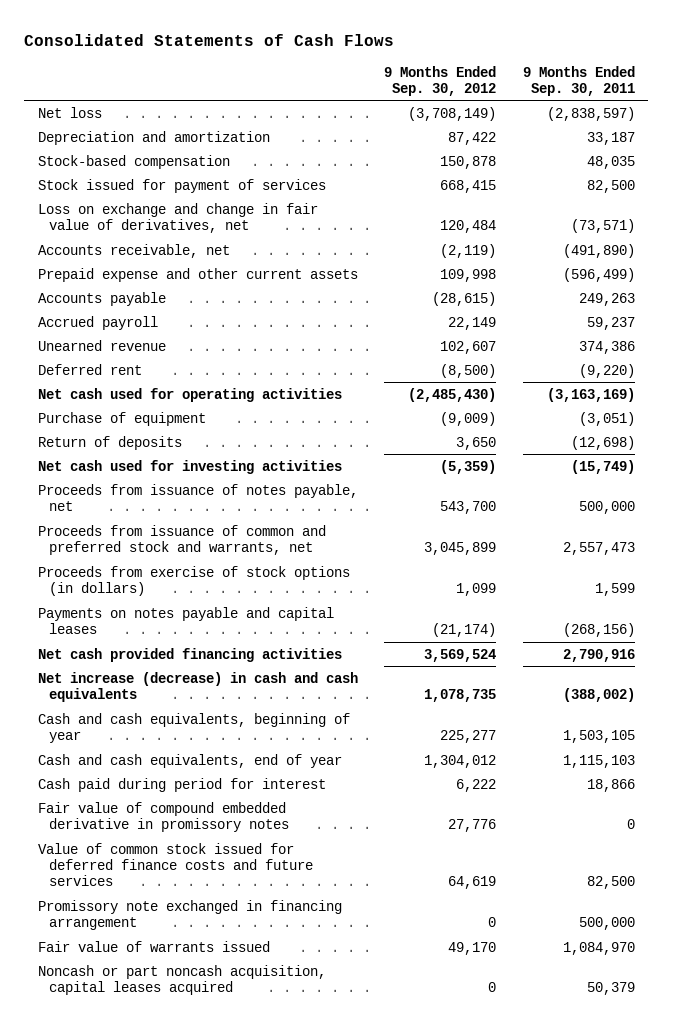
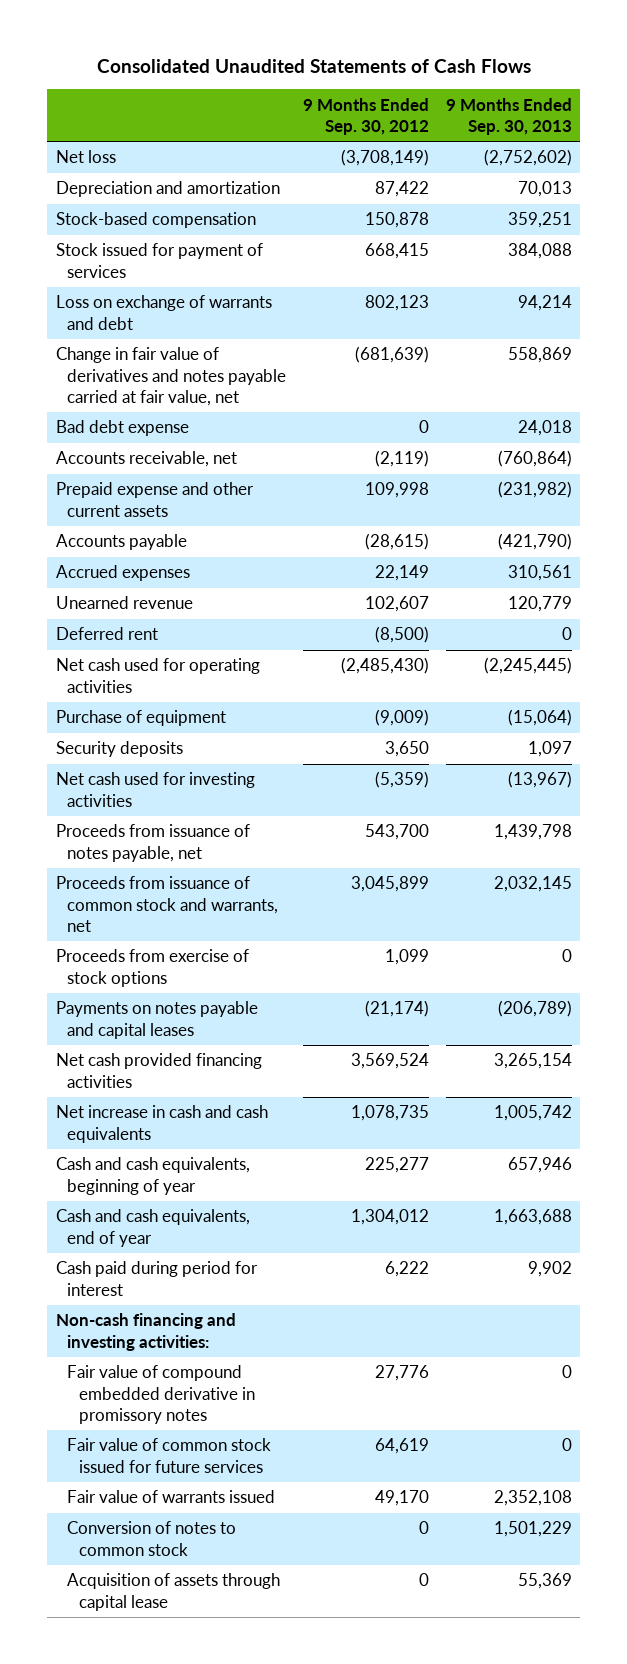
- Consolidated Statements of Cash Flows
+ Consolidated Unaudited Statements of Cash Flows
- | 9 Months Ended Sep. 30, 2012 | 9 Months Ended Sep. 30, 2011
+ | 9 Months Ended Sep. 30, 2012 | 9 Months Ended Sep. 30, 2013
- Loss on exchange and change in fair value of derivatives, net | 120,484 | (73,571)
+ Loss on exchange of warrants and debt | 802,123 | 94,214
+ Change in fair value of derivatives and notes payable carried at fair value, net | (681,639) | 558,869
+ Bad debt expense | 0 | 24,018
- Accrued payroll | 22,149 | 59,237
+ Accrued expenses | 22,149 | 310,561
- Return of deposits | 3,650 | (12,698)
+ Security deposits | 3,650 | 1,097
- Proceeds from issuance of common and preferred stock and warrants, net | 3,045,899 | 2,557,473
- Proceeds from exercise of stock options (in dollars) | 1,099 | 1,599
+ Proceeds from issuance of common stock and warrants, net | 3,045,899 | 2,032,145
+ Proceeds from exercise of stock options | 1,099 | 0
- Net increase (decrease) in cash and cash equivalents | 1,078,735 | (388,002)
+ Net increase in cash and cash equivalents | 1,078,735 | 1,005,742
+ Non-cash financing and investing activities:
- Value of common stock issued for deferred finance costs and future services | 64,619 | 82,500
- Promissory note exchanged in financing arrangement | 0 | 500,000
+ Fair value of common stock issued for future services | 64,619 | 0
- Noncash or part noncash acquisition, capital leases acquired | 0 | 50,379
+ Conversion of notes to common stock | 0 | 1,501,229
+ Acquisition of assets through capital lease | 0 | 55,369

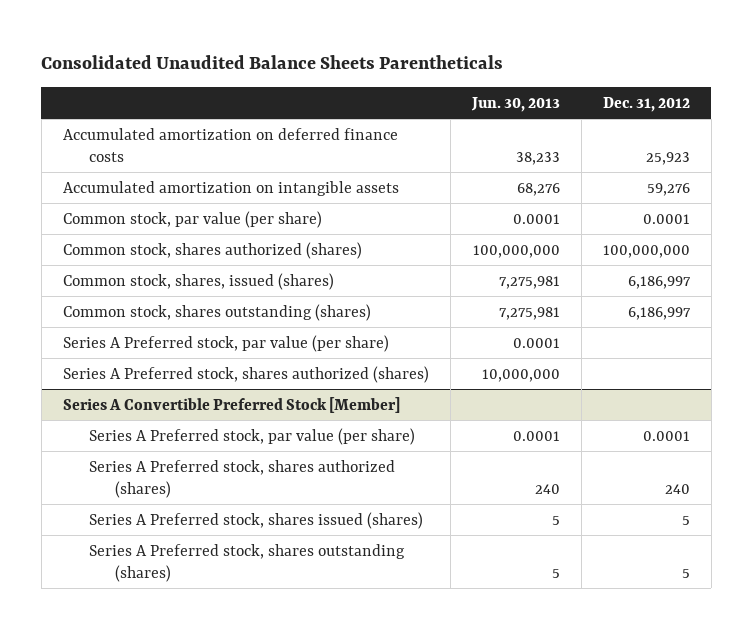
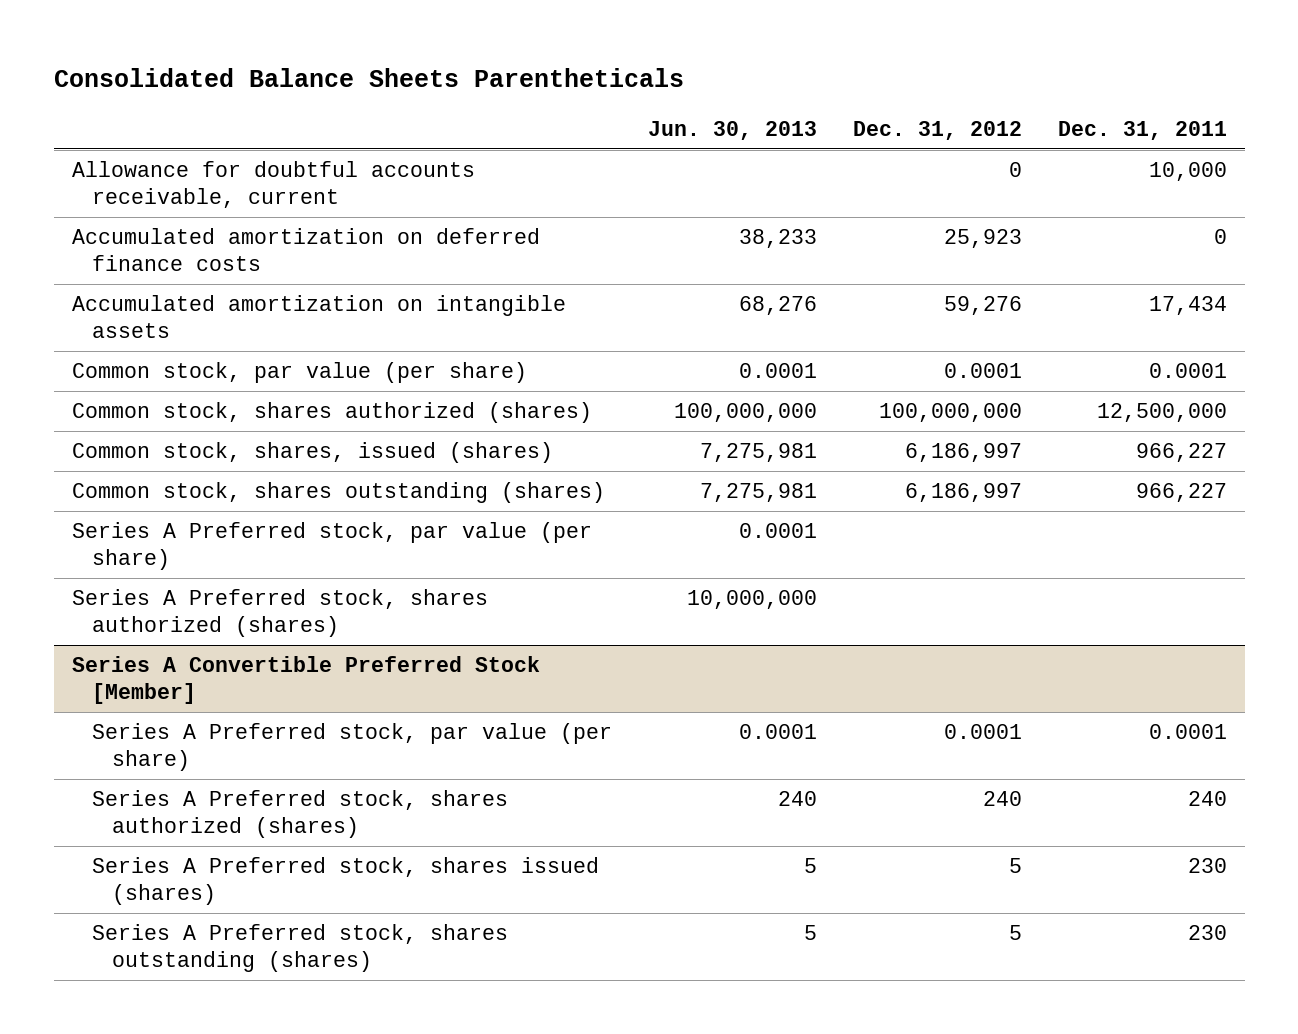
- Consolidated Unaudited Balance Sheets Parentheticals
+ Consolidated Balance Sheets Parentheticals
- | Jun. 30, 2013 | Dec. 31, 2012
+ | Jun. 30, 2013 | Dec. 31, 2012 | Dec. 31, 2011
+ Allowance for doubtful accounts receivable, current | | 0 | 10,000

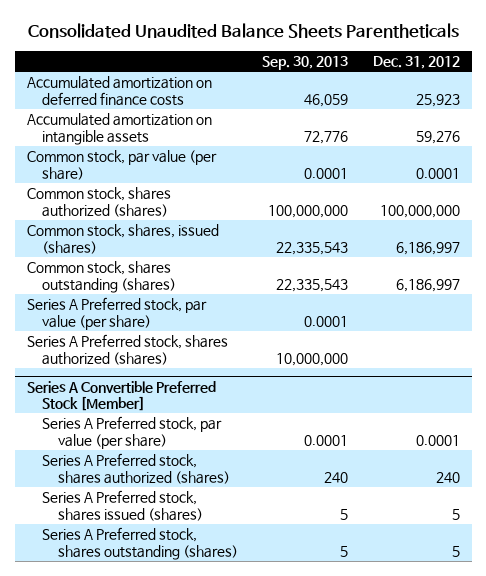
- Consolidated Balance Sheets Parentheticals
+ Consolidated Unaudited Balance Sheets Parentheticals
- | Jun. 30, 2013 | Dec. 31, 2012 | Dec. 31, 2011
+ | Sep. 30, 2013 | Dec. 31, 2012
- Allowance for doubtful accounts receivable, current | | 0 | 10,000

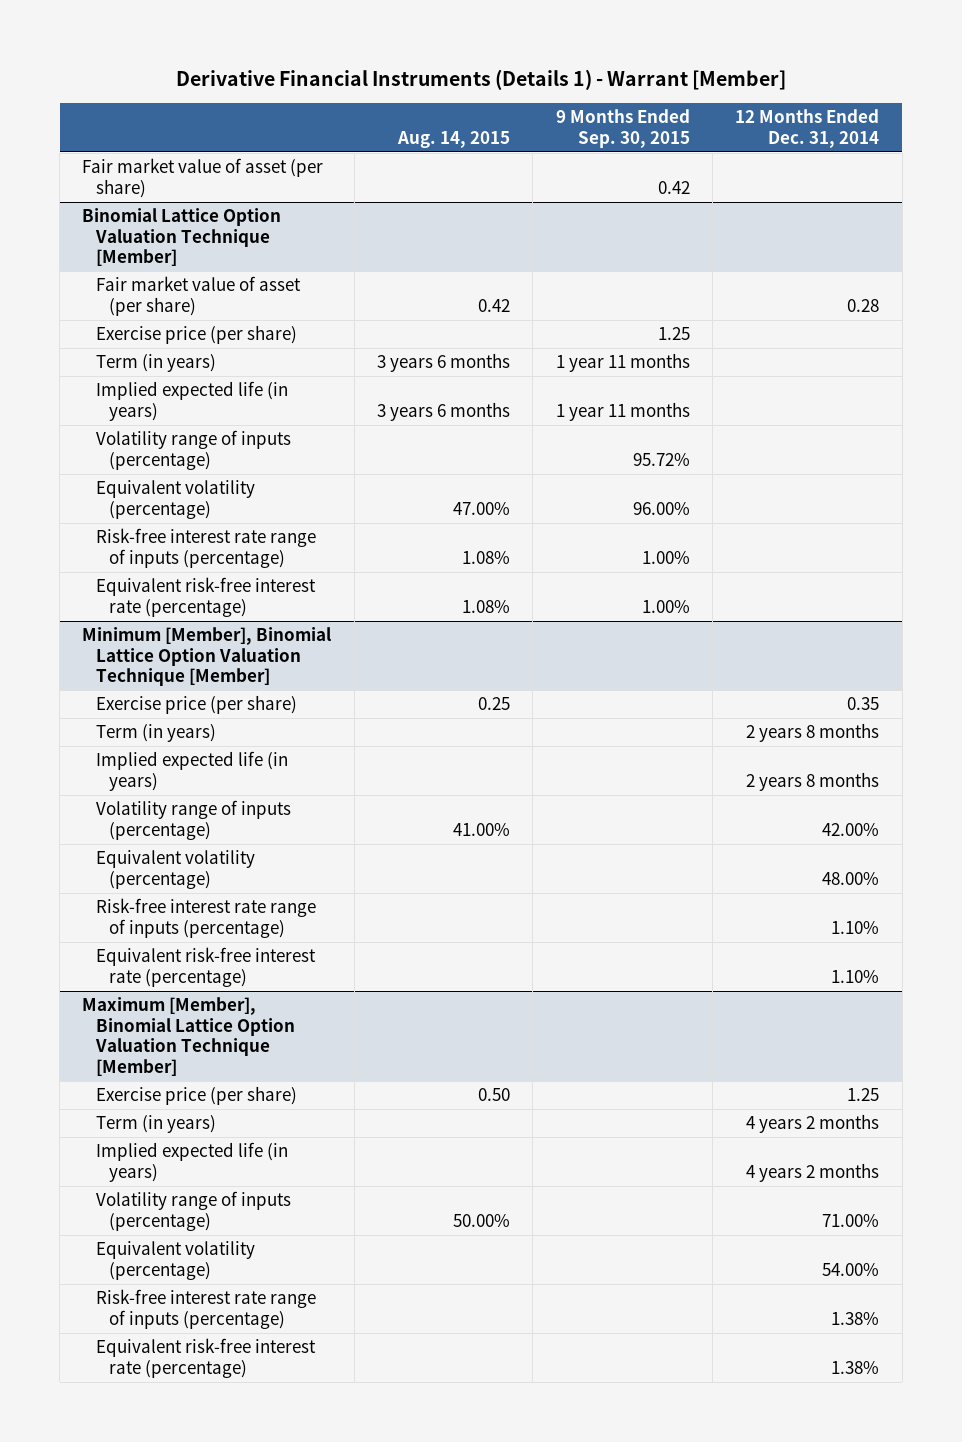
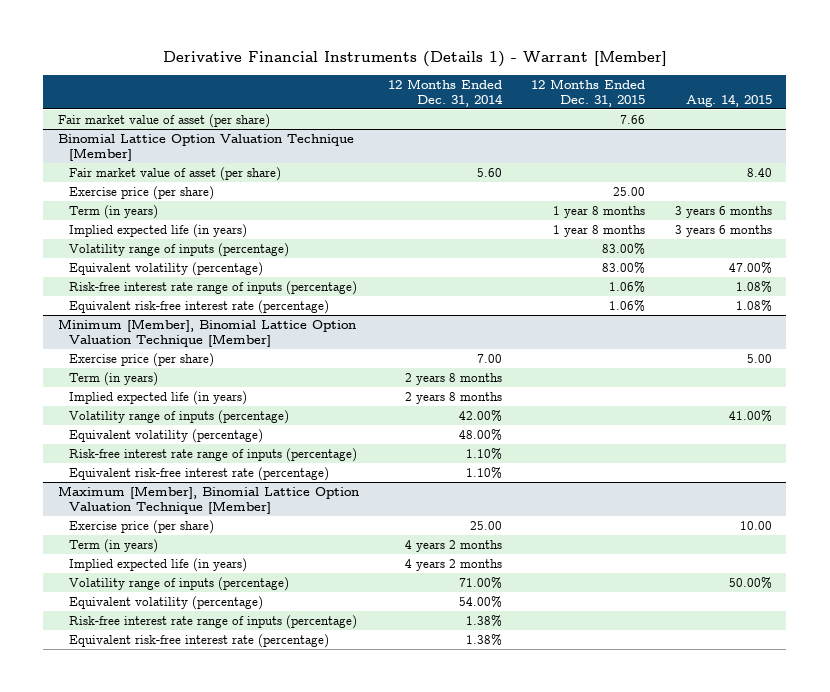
- | Aug. 14, 2015 | 9 Months Ended Sep. 30, 2015 | 12 Months Ended Dec. 31, 2014
+ | 12 Months Ended Dec. 31, 2014 | 12 Months Ended Dec. 31, 2015 | Aug. 14, 2015
@ Binomial Lattice Option Valuation Technique [Member]
- Fair market value of asset (per share) | 0.42 | | 0.28
+ Fair market value of asset (per share) | 5.60 | | 8.40
@ Minimum [Member], Binomial Lattice Option Valuation Technique [Member]
- Exercise price (per share) | 0.25 | | 0.35
+ Exercise price (per share) | 7.00 | | 5.00
@ Maximum [Member], Binomial Lattice Option Valuation Technique [Member]
- Exercise price (per share) | 0.50 | | 1.25
+ Exercise price (per share) | 25.00 | | 10.00

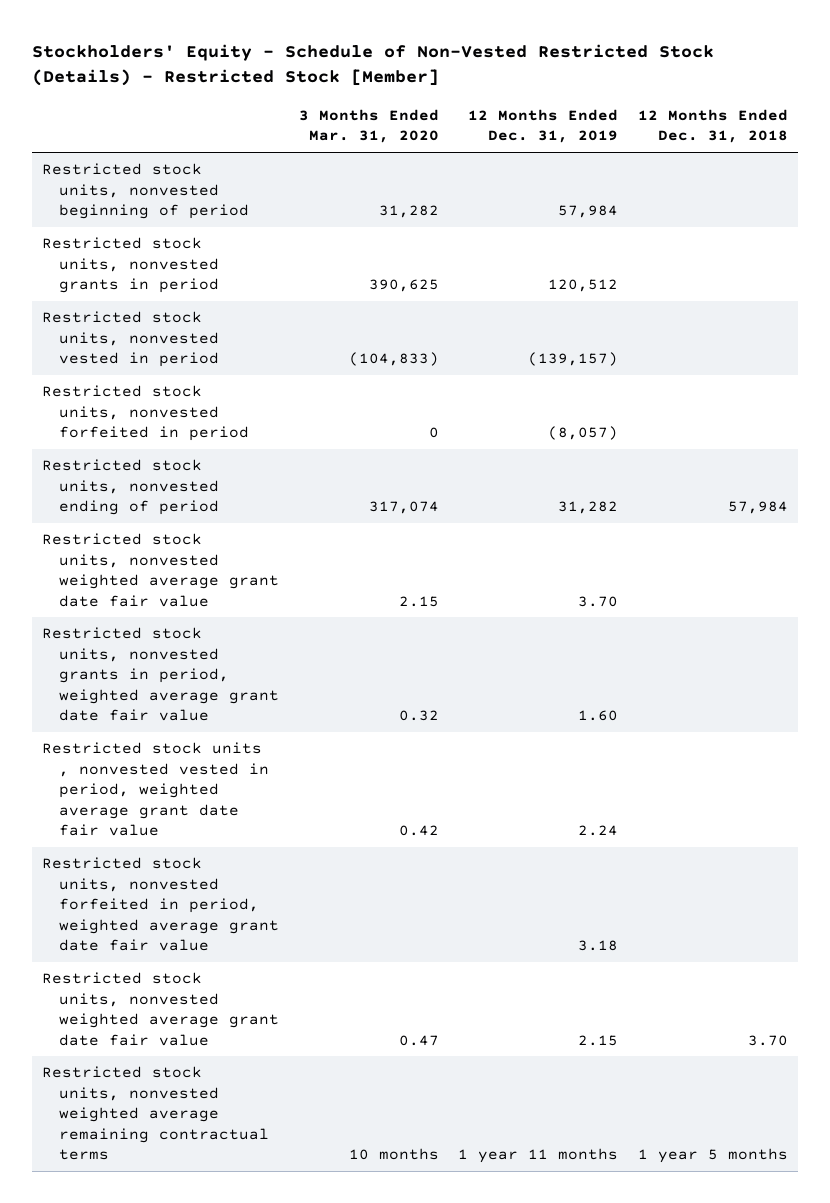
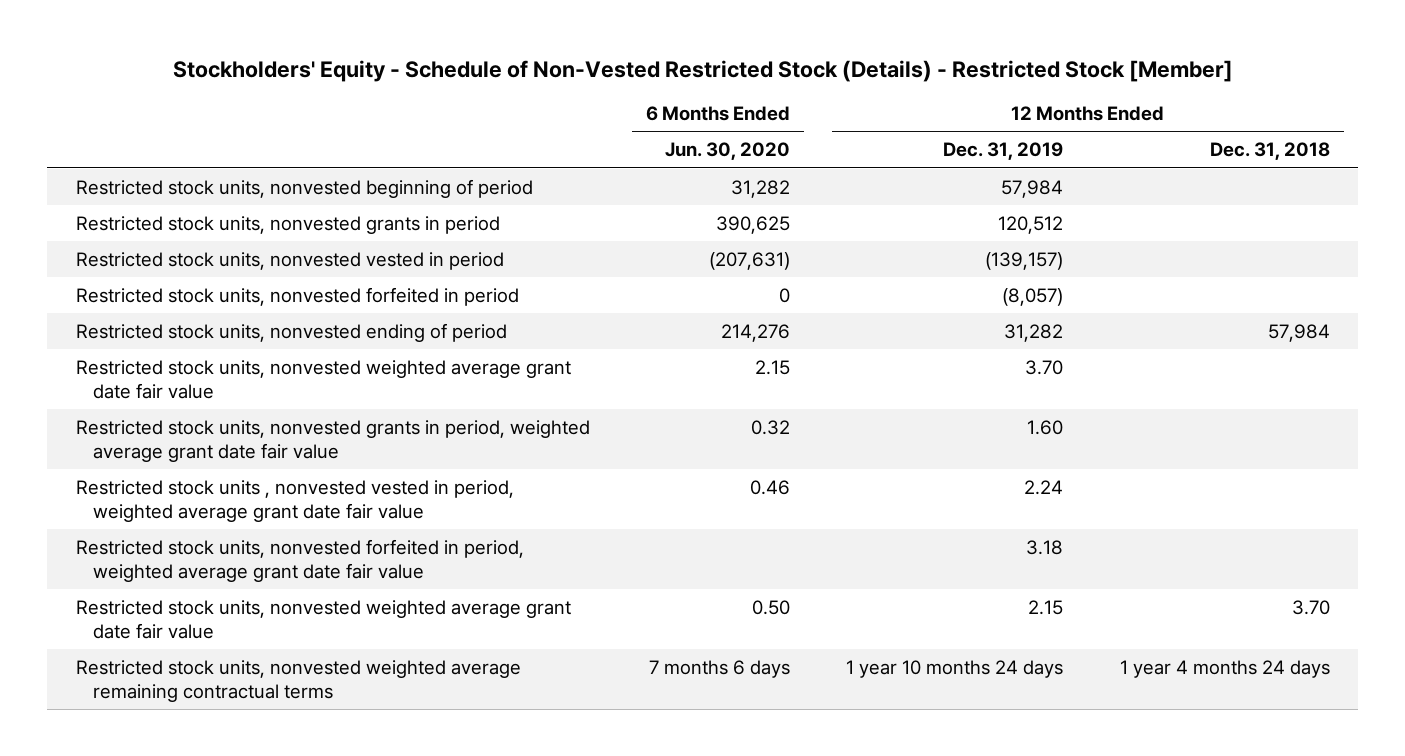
- | 3 Months Ended Mar. 31, 2020 | 12 Months Ended Dec. 31, 2019 | 12 Months Ended Dec. 31, 2018
+ | 6 Months Ended Jun. 30, 2020 | 12 Months Ended Dec. 31, 2019 | 12 Months Ended Dec. 31, 2018
- Restricted stock units, nonvested weighted average remaining contractual terms | 10 months | 1 year 11 months | 1 year 5 months
+ Restricted stock units, nonvested weighted average remaining contractual terms | 7 months 6 days | 1 year 10 months 24 days | 1 year 4 months 24 days

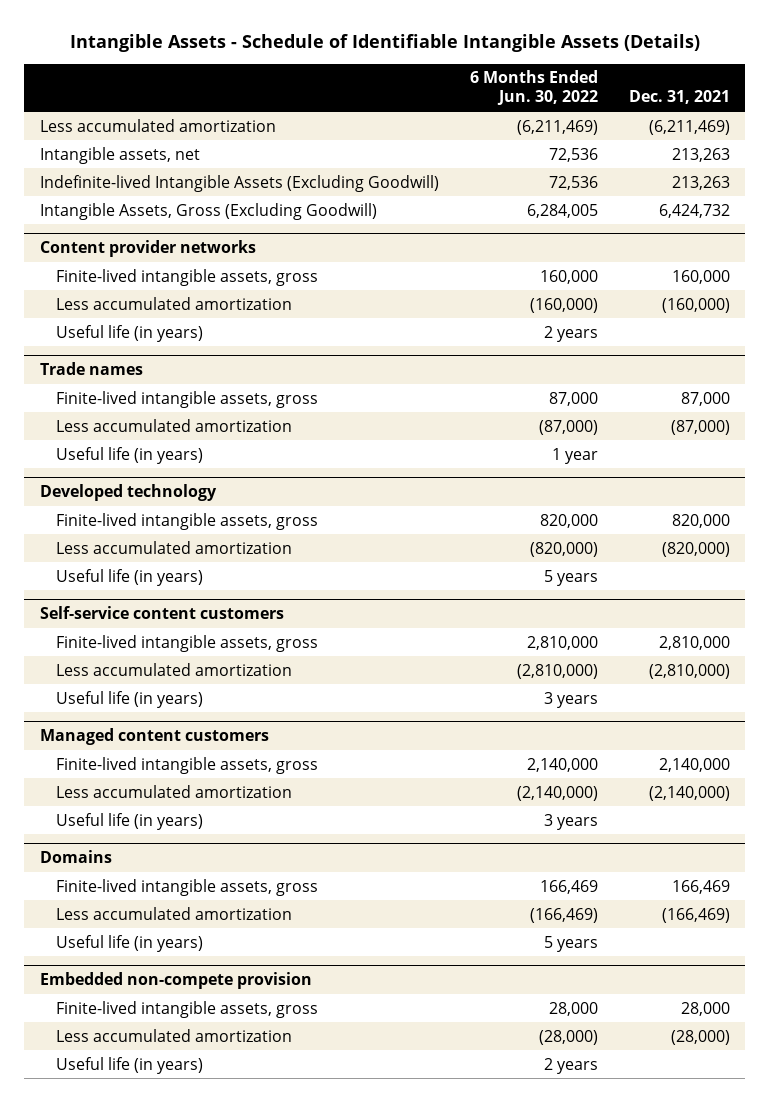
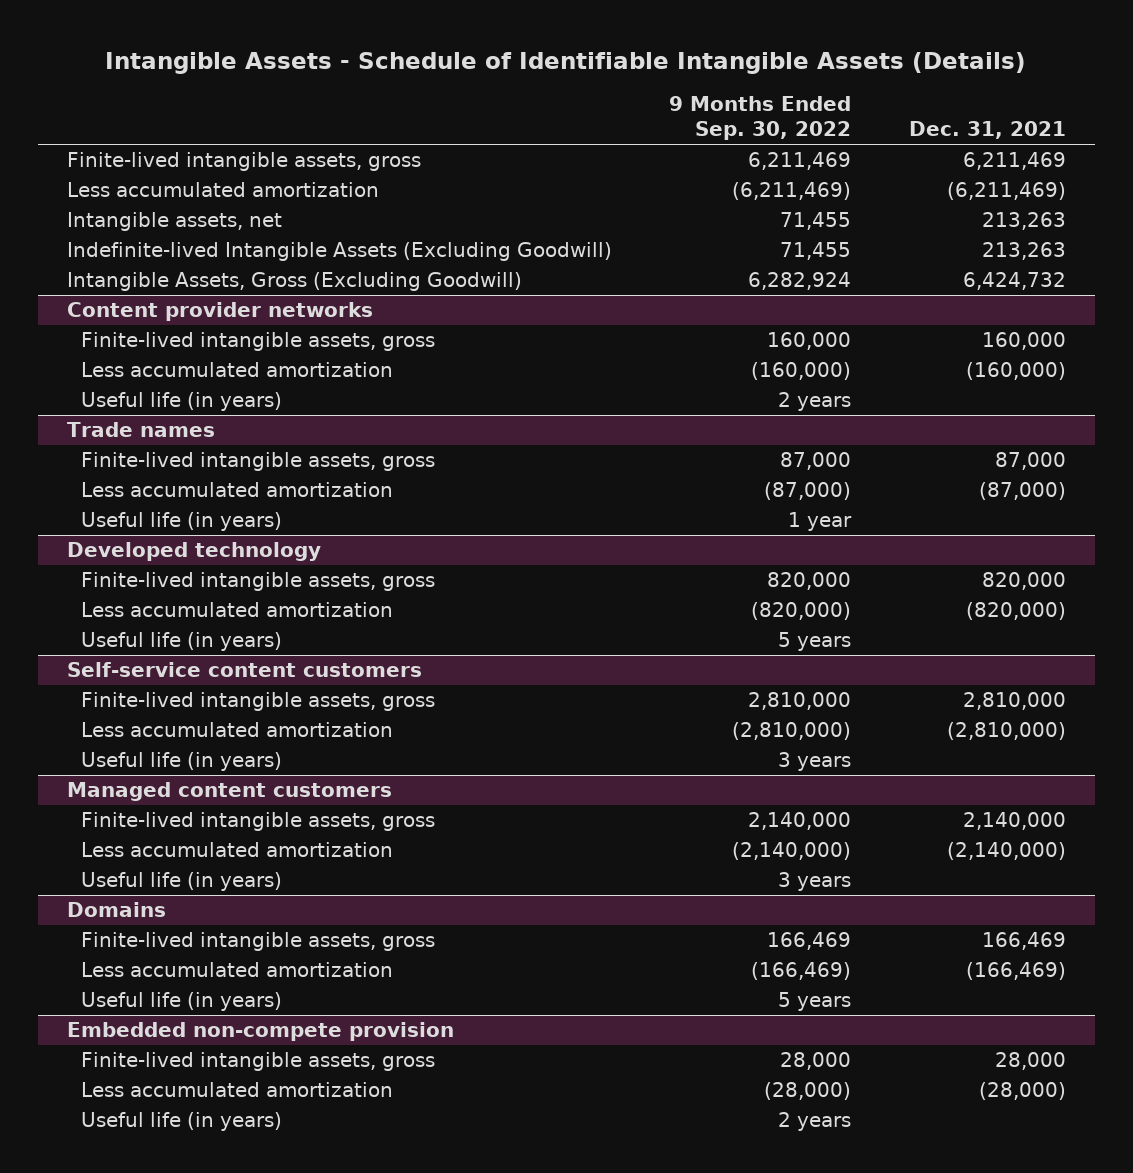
- | 6 Months Ended Jun. 30, 2022 | Dec. 31, 2021
+ | 9 Months Ended Sep. 30, 2022 | Dec. 31, 2021
+ Finite-lived intangible assets, gross | 6,211,469 | 6,211,469

